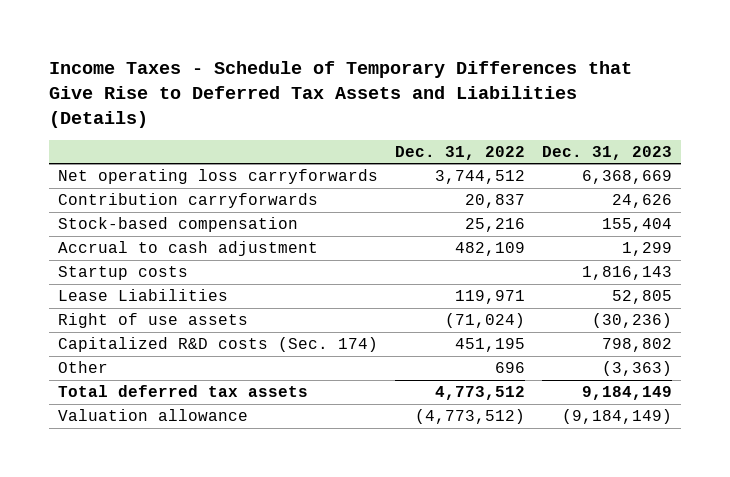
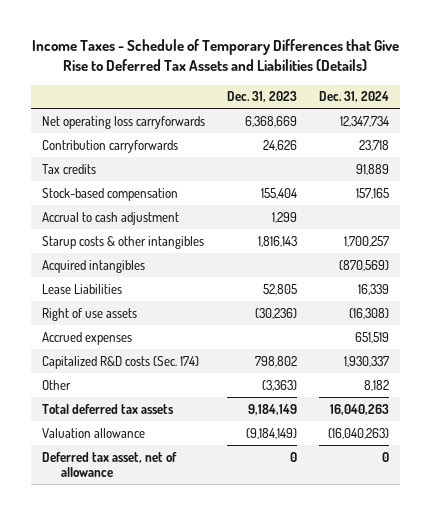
- | Dec. 31, 2022 | Dec. 31, 2023
+ | Dec. 31, 2023 | Dec. 31, 2024
+ Tax credits | | 91,889
- Startup costs | | 1,816,143
+ Starup costs & other intangibles | 1,816,143 | 1,700,257
+ Acquired intangibles | | (870,569)
+ Accrued expenses | | 651,519
+ Deferred tax asset, net of allowance | 0 | 0

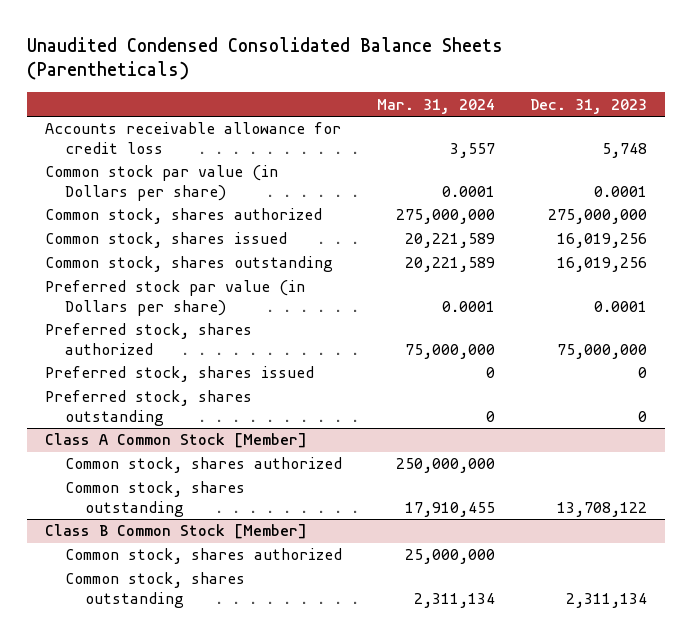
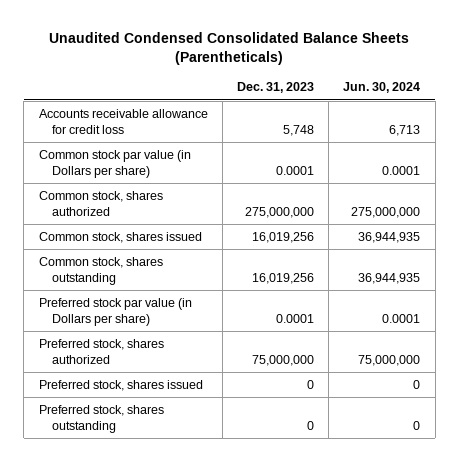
- | Mar. 31, 2024 | Dec. 31, 2023
+ | Dec. 31, 2023 | Jun. 30, 2024
- Class A Common Stock [Member]
- Common stock, shares authorized | 250,000,000 |
- Common stock, shares outstanding | 17,910,455 | 13,708,122
- Class B Common Stock [Member]
- Common stock, shares authorized | 25,000,000 |
- Common stock, shares outstanding | 2,311,134 | 2,311,134

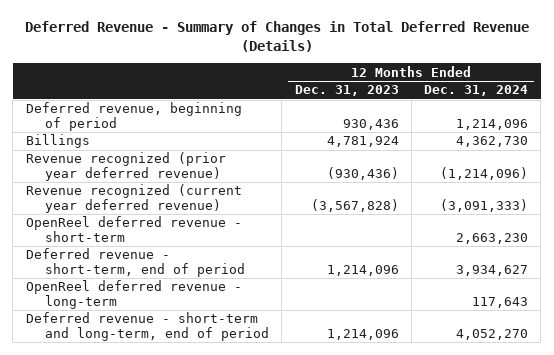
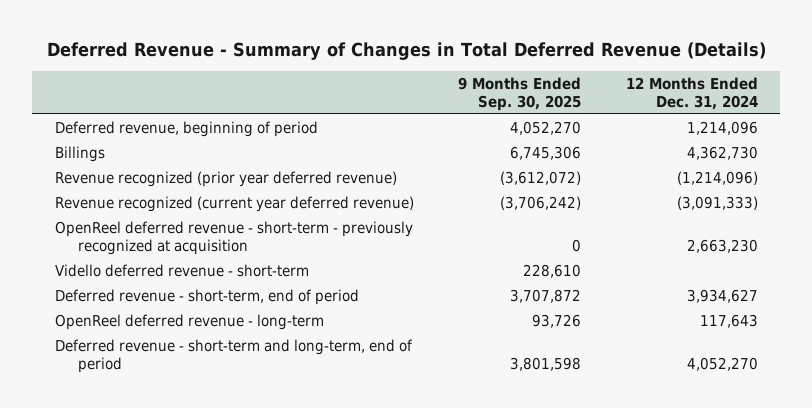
- | 12 Months Ended Dec. 31, 2023 | 12 Months Ended Dec. 31, 2024
+ | 9 Months Ended Sep. 30, 2025 | 12 Months Ended Dec. 31, 2024
- OpenReel deferred revenue - short-term | | 2,663,230
+ OpenReel deferred revenue - short-term - previously recognized at acquisition | 0 | 2,663,230
+ Vidello deferred revenue - short-term | 228,610 |

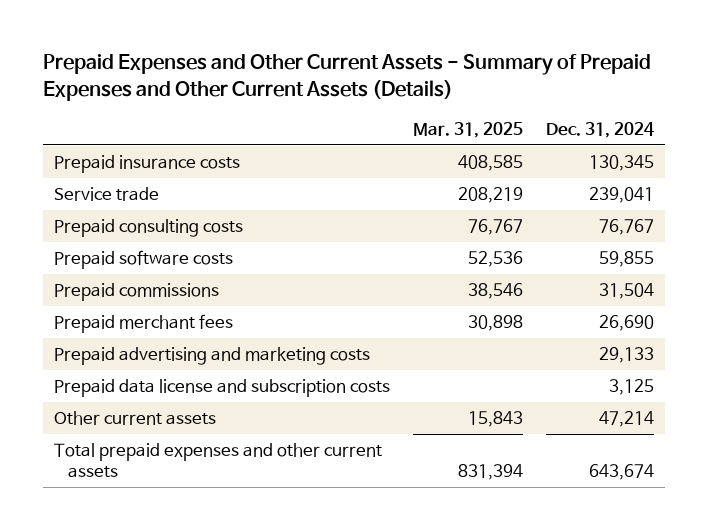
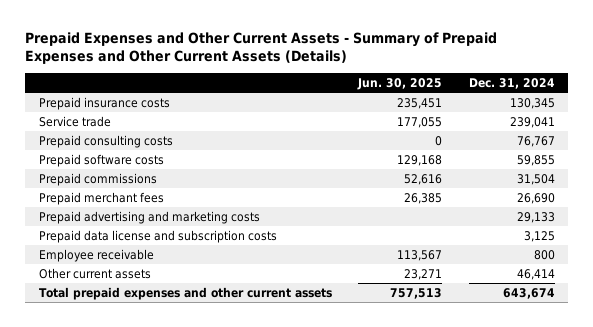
- | Mar. 31, 2025 | Dec. 31, 2024
+ | Jun. 30, 2025 | Dec. 31, 2024
- Other current assets | 15,843 | 47,214
+ Employee receivable | 113,567 | 800
+ Other current assets | 23,271 | 46,414

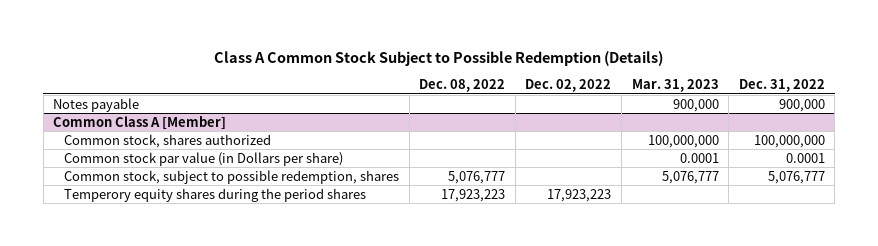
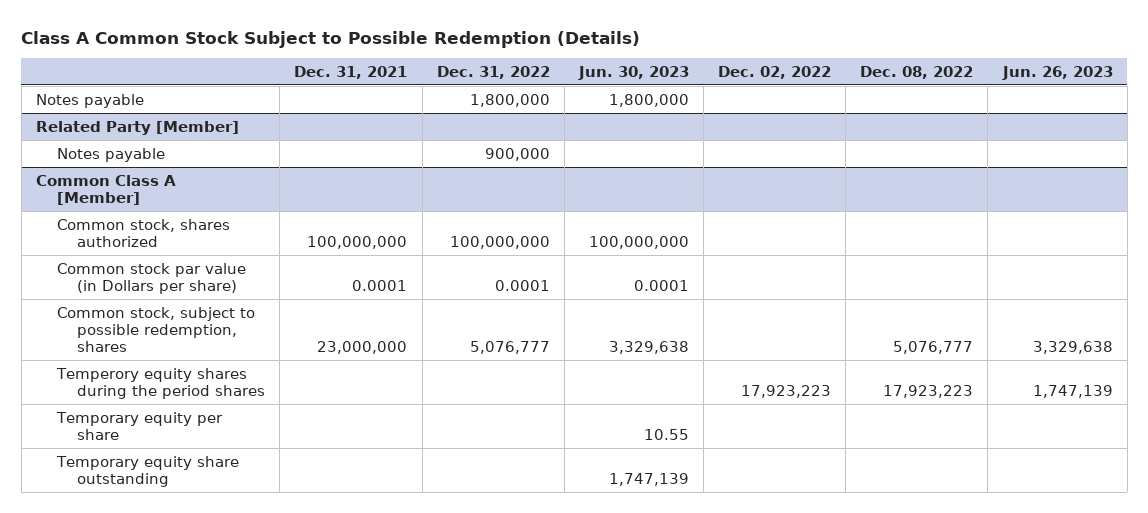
- | Dec. 08, 2022 | Dec. 02, 2022 | Mar. 31, 2023 | Dec. 31, 2022
+ | Dec. 31, 2021 | Dec. 31, 2022 | Jun. 30, 2023 | Dec. 02, 2022 | Dec. 08, 2022 | Jun. 26, 2023
+ Notes payable | | 1,800,000 | 1,800,000 | | |
+ Related Party [Member]
@ Common Class A [Member]
+ Temporary equity per share | | | 10.55 | | |
+ Temporary equity share outstanding | | | 1,747,139 | | |

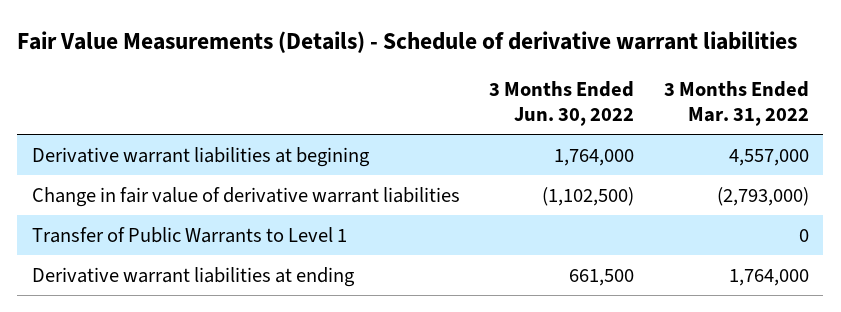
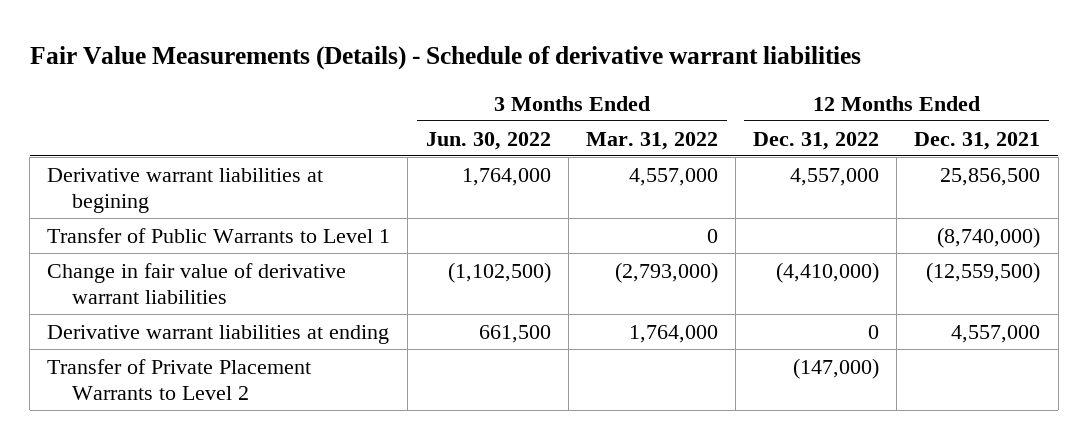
- | 3 Months Ended Jun. 30, 2022 | 3 Months Ended Mar. 31, 2022
+ | 3 Months Ended Jun. 30, 2022 | 3 Months Ended Mar. 31, 2022 | 12 Months Ended Dec. 31, 2022 | 12 Months Ended Dec. 31, 2021
moved down: Change in fair value of derivative warrant liabilities | (1,102,500) | (2,793,000) | (4,410,000) | (12,559,500)
+ Transfer of Private Placement Warrants to Level 2 | | | (147,000) |

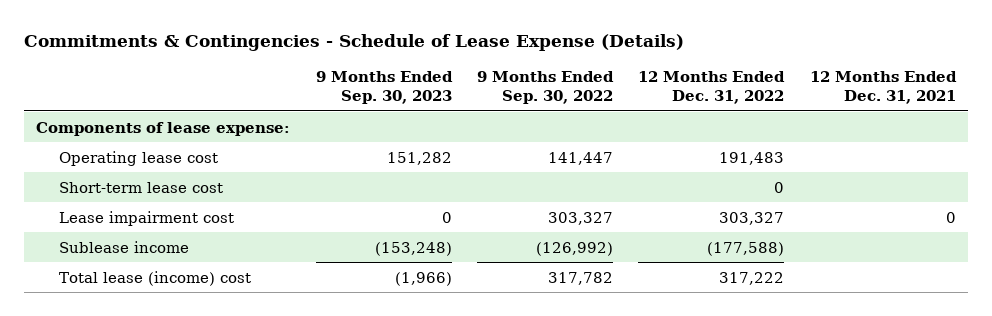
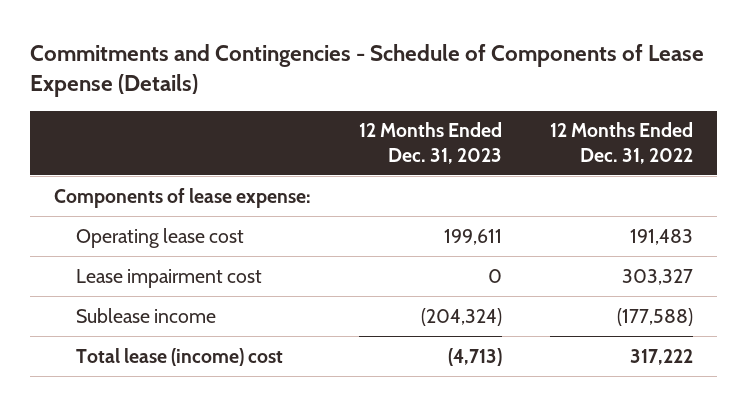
- Commitments & Contingencies - Schedule of Lease Expense (Details)
+ Commitments and Contingencies - Schedule of Components of Lease Expense (Details)
- | 9 Months Ended Sep. 30, 2023 | 9 Months Ended Sep. 30, 2022 | 12 Months Ended Dec. 31, 2022 | 12 Months Ended Dec. 31, 2021
+ | 12 Months Ended Dec. 31, 2023 | 12 Months Ended Dec. 31, 2022
- Short-term lease cost | | | 0 |

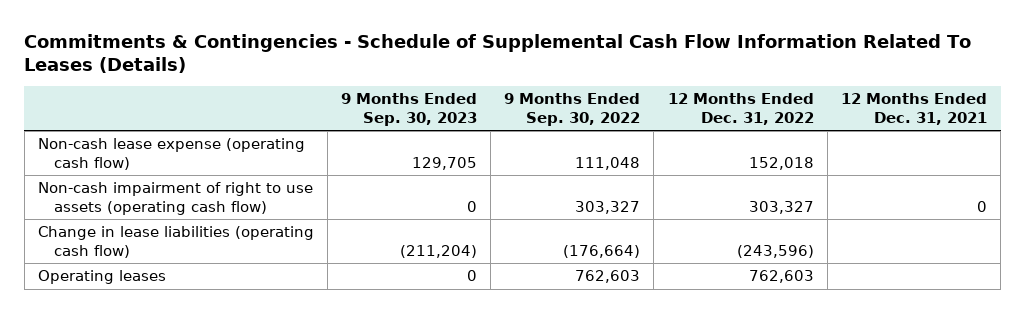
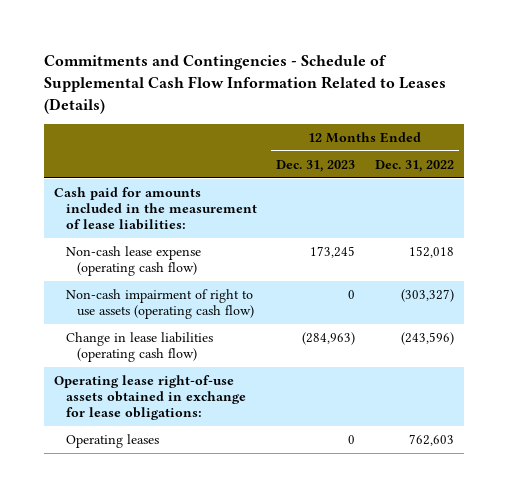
- Commitments & Contingencies - Schedule of Supplemental Cash Flow Information Related To Leases (Details)
+ Commitments and Contingencies - Schedule of Supplemental Cash Flow Information Related to Leases (Details)
- | 9 Months Ended Sep. 30, 2023 | 9 Months Ended Sep. 30, 2022 | 12 Months Ended Dec. 31, 2022 | 12 Months Ended Dec. 31, 2021
+ | 12 Months Ended Dec. 31, 2023 | 12 Months Ended Dec. 31, 2022
+ Cash paid for amounts included in the measurement of lease liabilities:
- Non-cash impairment of right to use assets (operating cash flow) | 0 | 303,327 | 303,327 | 0
+ Non-cash impairment of right to use assets (operating cash flow) | 0 | (303,327)
+ Operating lease right-of-use assets obtained in exchange for lease obligations:

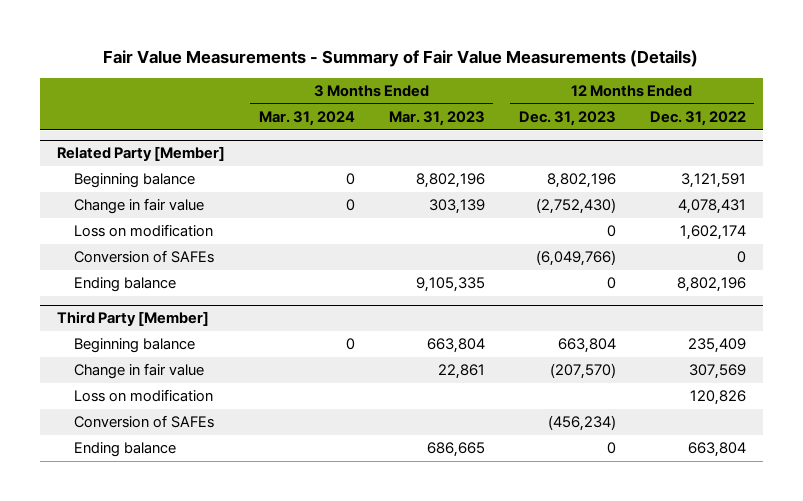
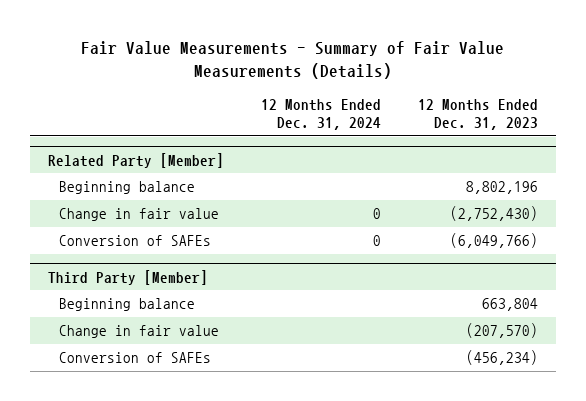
- | 3 Months Ended Mar. 31, 2024 | 3 Months Ended Mar. 31, 2023 | 12 Months Ended Dec. 31, 2023 | 12 Months Ended Dec. 31, 2022
+ | 12 Months Ended Dec. 31, 2024 | 12 Months Ended Dec. 31, 2023
@ Related Party [Member]
- Loss on modification | | | 0 | 1,602,174
- Ending balance | | 9,105,335 | 0 | 8,802,196
@ Third Party [Member]
- Loss on modification | | | | 120,826
- Ending balance | | 686,665 | 0 | 663,804

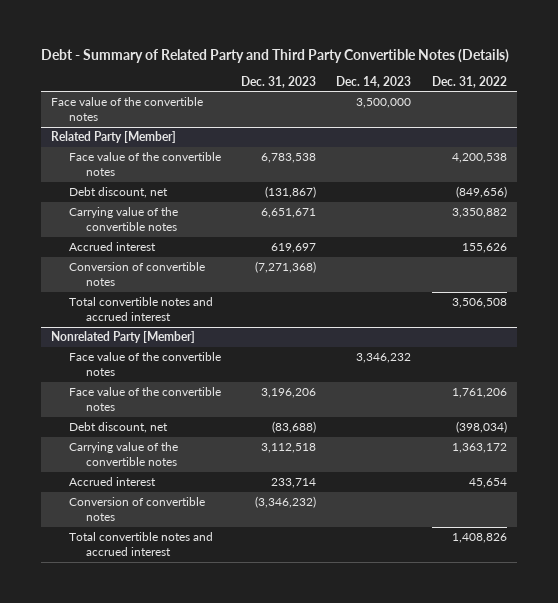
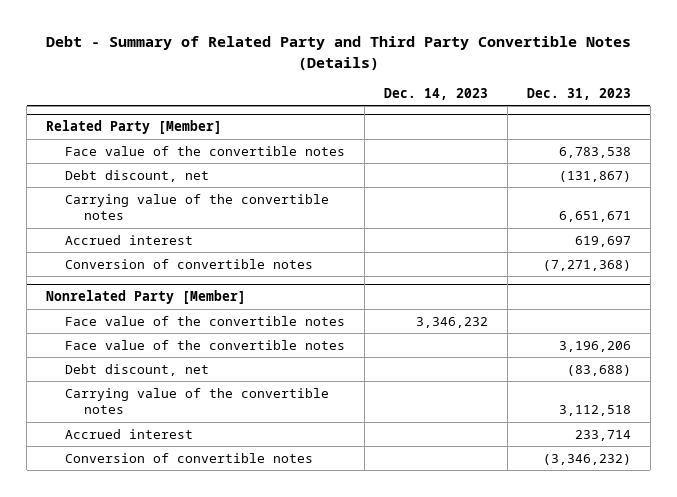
- | Dec. 31, 2023 | Dec. 14, 2023 | Dec. 31, 2022
+ | Dec. 14, 2023 | Dec. 31, 2023
- Face value of the convertible notes | | 3,500,000 |
@ Related Party [Member]
- Total convertible notes and accrued interest | | | 3,506,508
@ Nonrelated Party [Member]
- Total convertible notes and accrued interest | | | 1,408,826

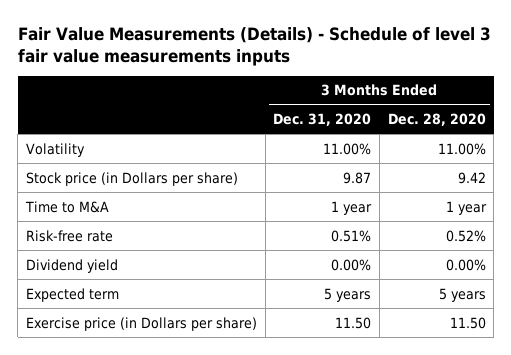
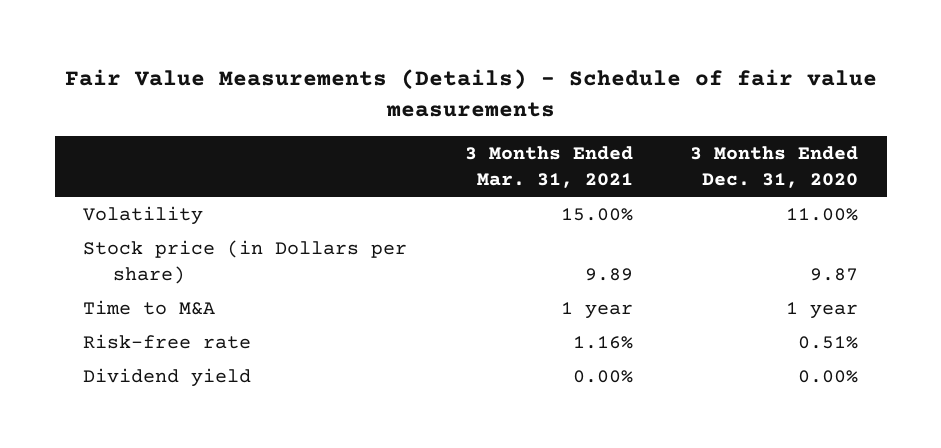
- Fair Value Measurements (Details) - Schedule of level 3 fair value measurements inputs
+ Fair Value Measurements (Details) - Schedule of fair value measurements
- | 3 Months Ended Dec. 31, 2020 | 3 Months Ended Dec. 28, 2020
+ | 3 Months Ended Mar. 31, 2021 | 3 Months Ended Dec. 31, 2020
- Expected term | 5 years | 5 years
- Exercise price (in Dollars per share) | 11.50 | 11.50

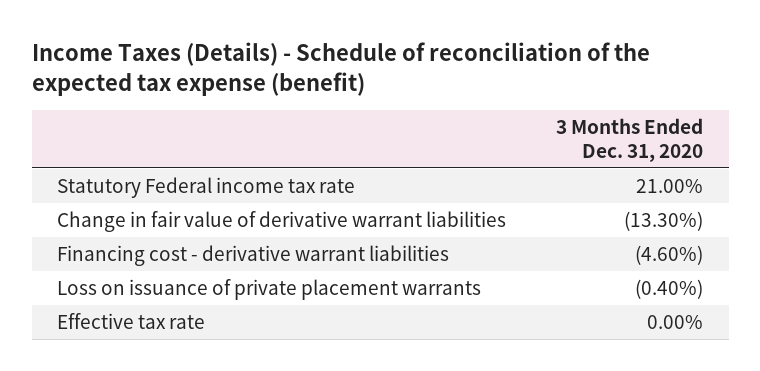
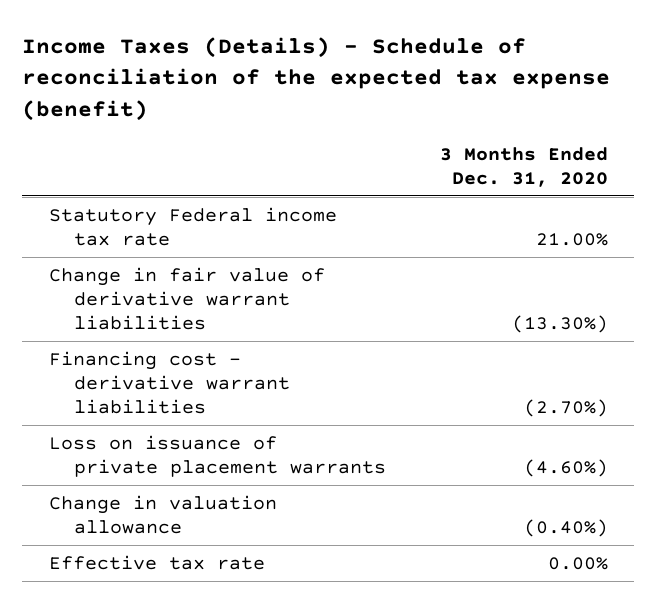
- Financing cost - derivative warrant liabilities | (4.60%)
- Loss on issuance of private placement warrants | (0.40%)
+ Financing cost - derivative warrant liabilities | (2.70%)
+ Loss on issuance of private placement warrants | (4.60%)
+ Change in valuation allowance | (0.40%)

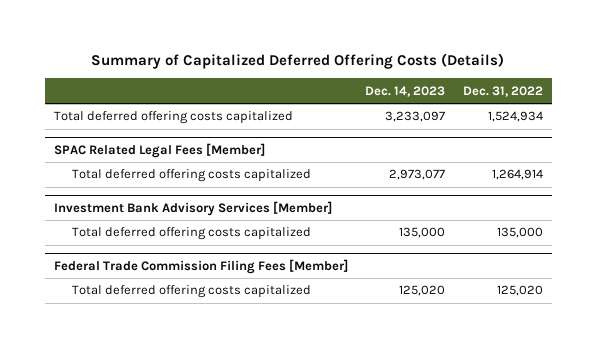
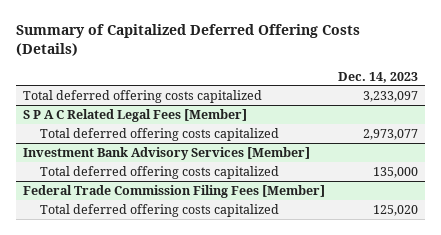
- | Dec. 14, 2023 | Dec. 31, 2022
+ | Dec. 14, 2023
- SPAC Related Legal Fees [Member]
+ S P A C Related Legal Fees [Member]

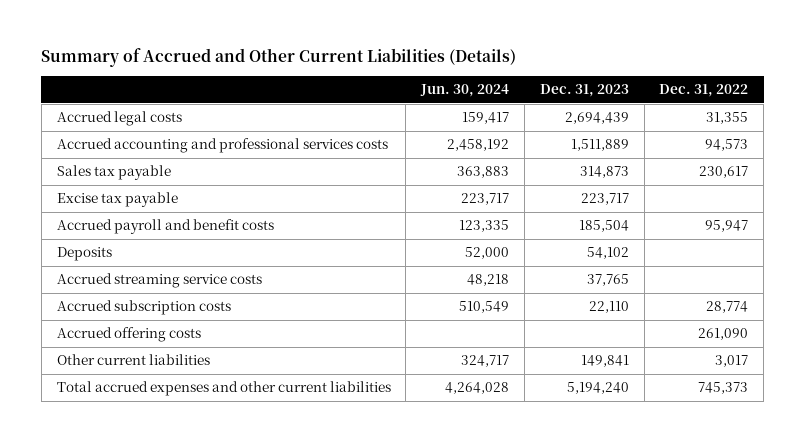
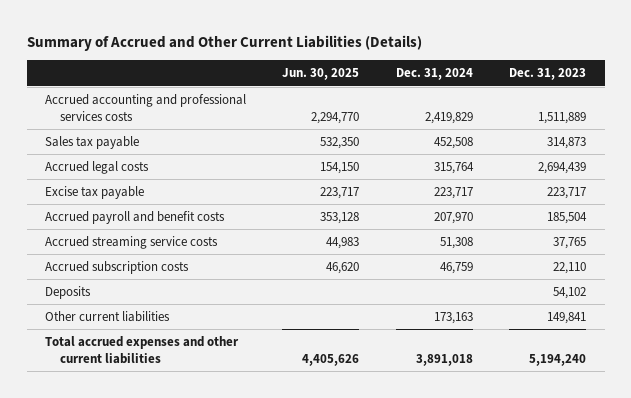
- | Jun. 30, 2024 | Dec. 31, 2023 | Dec. 31, 2022
+ | Jun. 30, 2025 | Dec. 31, 2024 | Dec. 31, 2023
moved down: Accrued legal costs | 154,150 | 315,764 | 2,694,439
- Accrued offering costs | | | 261,090
moved down: Deposits | | | 54,102

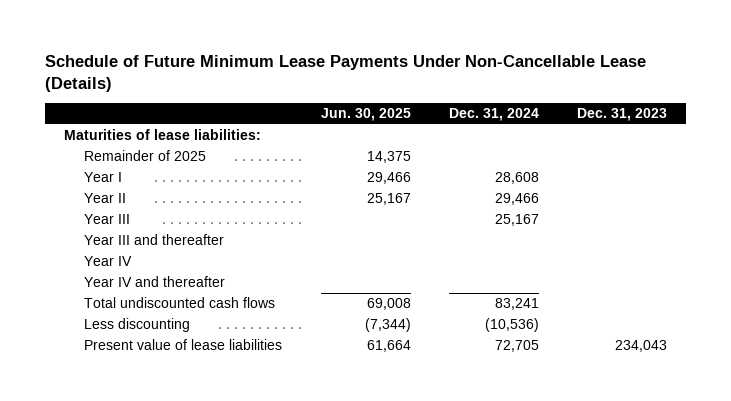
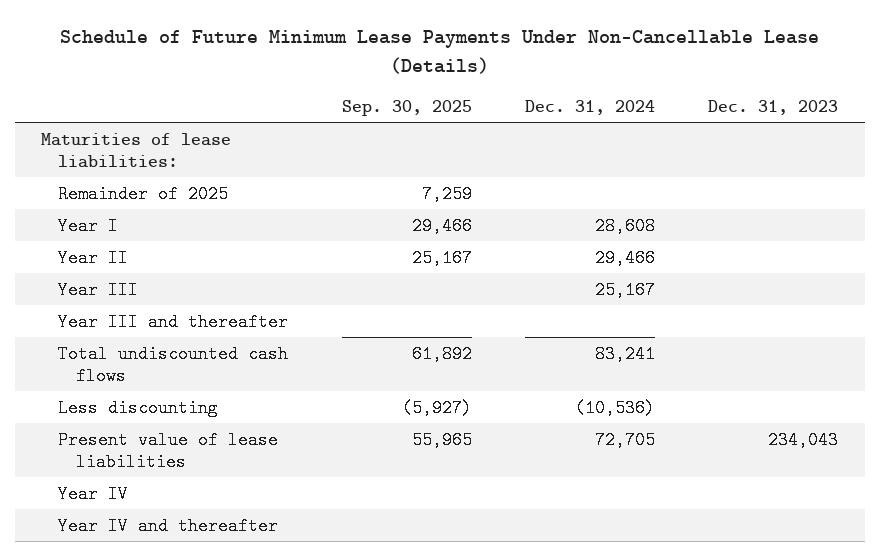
- | Jun. 30, 2025 | Dec. 31, 2024 | Dec. 31, 2023
+ | Sep. 30, 2025 | Dec. 31, 2024 | Dec. 31, 2023
moved down: Year IV
moved down: Year IV and thereafter

